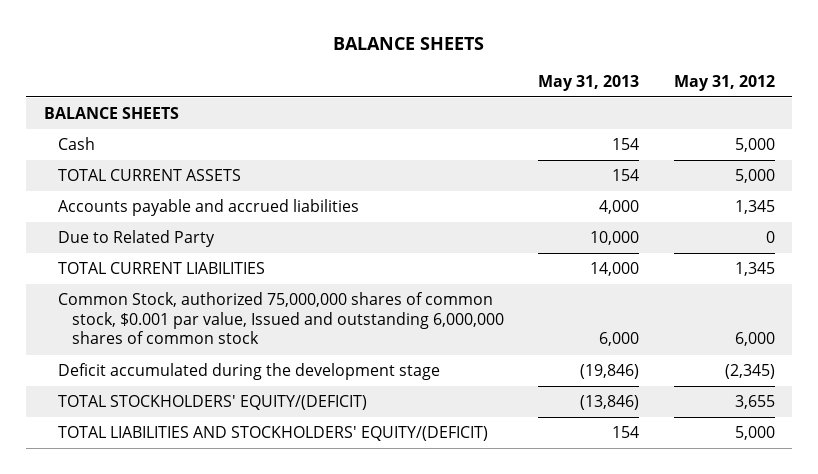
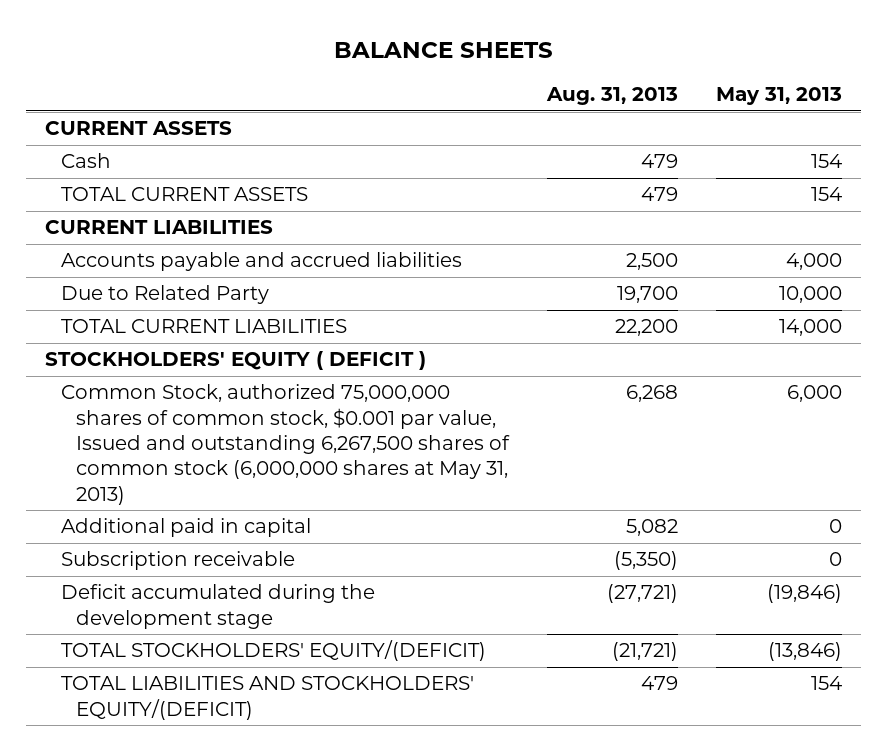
- | May 31, 2013 | May 31, 2012
+ | Aug. 31, 2013 | May 31, 2013
- BALANCE SHEETS
+ CURRENT ASSETS
+ CURRENT LIABILITIES
- Common Stock, authorized 75,000,000 shares of common stock, $0.001 par value, Issued and outstanding 6,000,000 shares of common stock | 6,000 | 6,000
+ STOCKHOLDERS' EQUITY ( DEFICIT )
+ Common Stock, authorized 75,000,000 shares of common stock, $0.001 par value, Issued and outstanding 6,267,500 shares of common stock (6,000,000 shares at May 31, 2013) | 6,268 | 6,000
+ Additional paid in capital | 5,082 | 0
+ Subscription receivable | (5,350) | 0

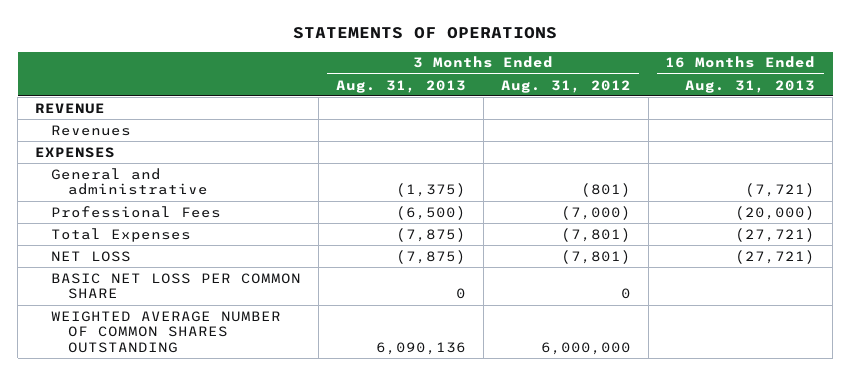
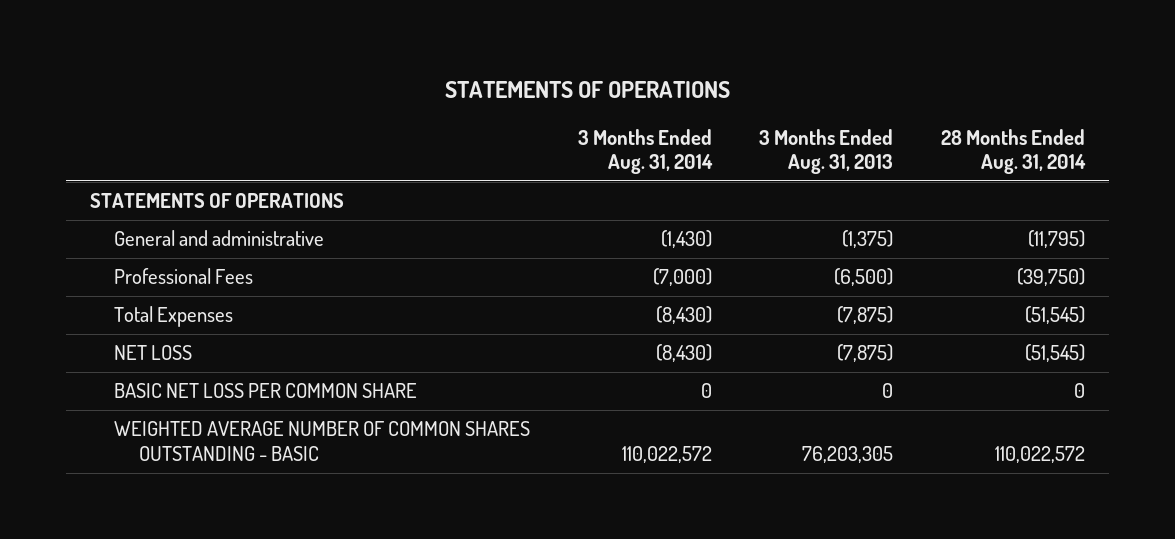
- | 3 Months Ended Aug. 31, 2013 | 3 Months Ended Aug. 31, 2012 | 16 Months Ended Aug. 31, 2013
+ | 3 Months Ended Aug. 31, 2014 | 3 Months Ended Aug. 31, 2013 | 28 Months Ended Aug. 31, 2014
- REVENUE
- Revenues
- EXPENSES
+ STATEMENTS OF OPERATIONS
- WEIGHTED AVERAGE NUMBER OF COMMON SHARES OUTSTANDING | 6,090,136 | 6,000,000 |
+ WEIGHTED AVERAGE NUMBER OF COMMON SHARES OUTSTANDING - BASIC | 110,022,572 | 76,203,305 | 110,022,572

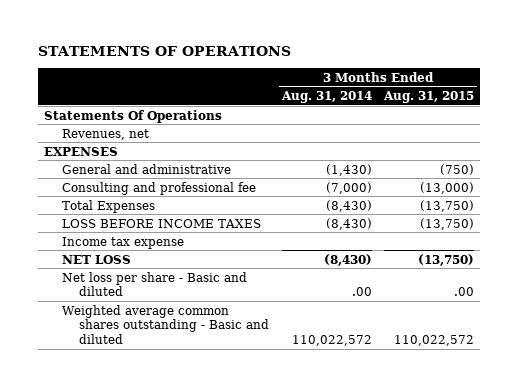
- | 3 Months Ended Aug. 31, 2014 | 3 Months Ended Aug. 31, 2013 | 28 Months Ended Aug. 31, 2014
+ | 3 Months Ended Aug. 31, 2014 | 3 Months Ended Aug. 31, 2015
- STATEMENTS OF OPERATIONS
+ Statements Of Operations
+ Revenues, net
+ EXPENSES
- Professional Fees | (7,000) | (6,500) | (39,750)
+ Consulting and professional fee | (7,000) | (13,000)
+ LOSS BEFORE INCOME TAXES | (8,430) | (13,750)
+ Income tax expense
- BASIC NET LOSS PER COMMON SHARE | 0 | 0 | 0
- WEIGHTED AVERAGE NUMBER OF COMMON SHARES OUTSTANDING - BASIC | 110,022,572 | 76,203,305 | 110,022,572
+ Net loss per share - Basic and diluted | .00 | .00
+ Weighted average common shares outstanding - Basic and diluted | 110,022,572 | 110,022,572

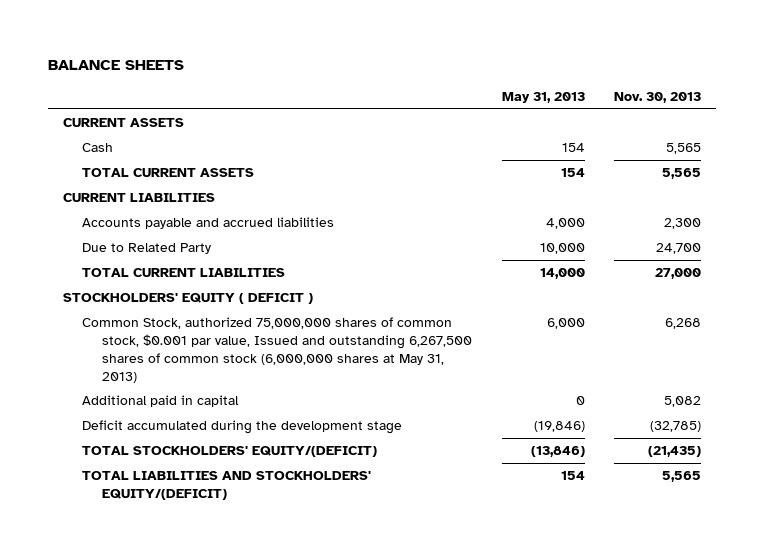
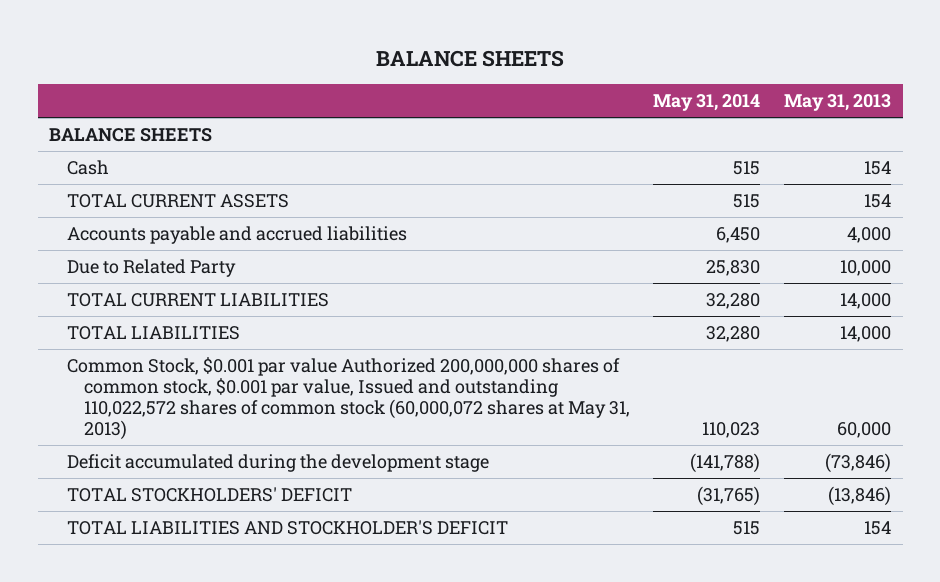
- | May 31, 2013 | Nov. 30, 2013
+ | May 31, 2014 | May 31, 2013
- CURRENT ASSETS
+ BALANCE SHEETS
- CURRENT LIABILITIES
- STOCKHOLDERS' EQUITY ( DEFICIT )
- Common Stock, authorized 75,000,000 shares of common stock, $0.001 par value, Issued and outstanding 6,267,500 shares of common stock (6,000,000 shares at May 31, 2013) | 6,000 | 6,268
- Additional paid in capital | 0 | 5,082
- Deficit accumulated during the development stage | (19,846) | (32,785)
- TOTAL STOCKHOLDERS' EQUITY/(DEFICIT) | (13,846) | (21,435)
- TOTAL LIABILITIES AND STOCKHOLDERS' EQUITY/(DEFICIT) | 154 | 5,565
+ TOTAL LIABILITIES | 32,280 | 14,000
+ Common Stock, $0.001 par value Authorized 200,000,000 shares of common stock, $0.001 par value, Issued and outstanding 110,022,572 shares of common stock (60,000,072 shares at May 31, 2013) | 110,023 | 60,000
+ Deficit accumulated during the development stage | (141,788) | (73,846)
+ TOTAL STOCKHOLDERS' DEFICIT | (31,765) | (13,846)
+ TOTAL LIABILITIES AND STOCKHOLDER'S DEFICIT | 515 | 154

